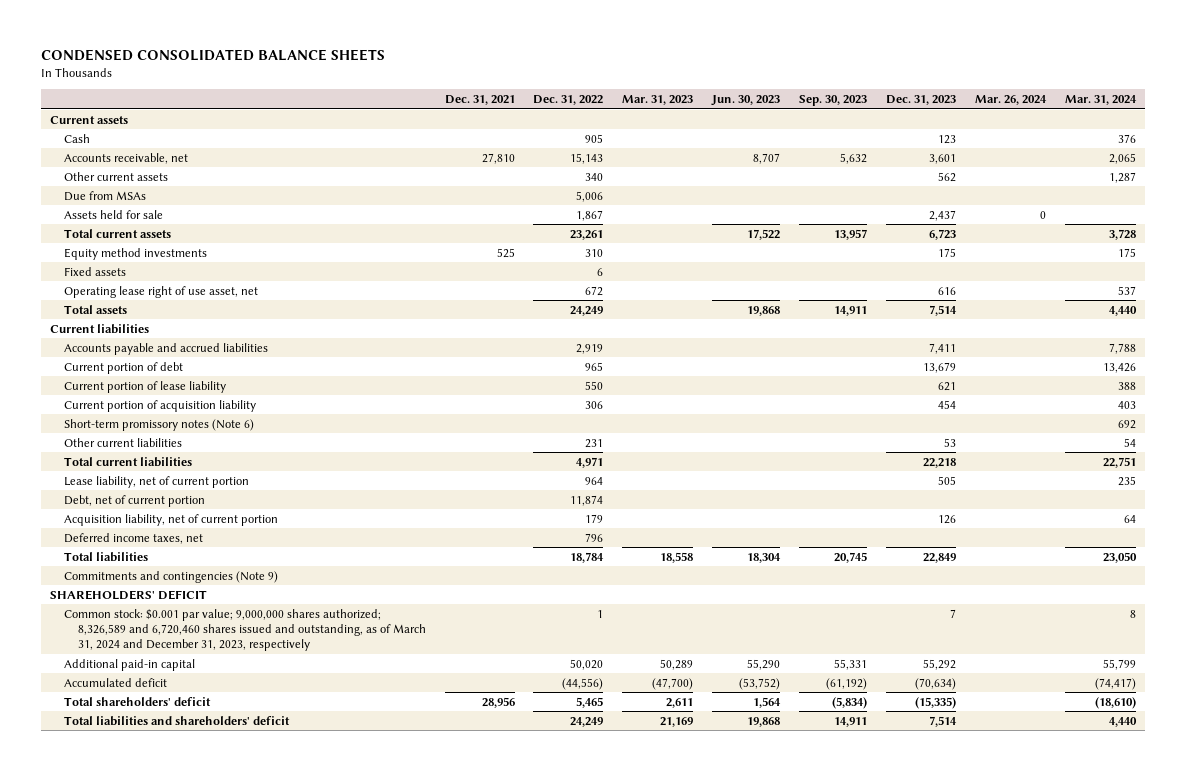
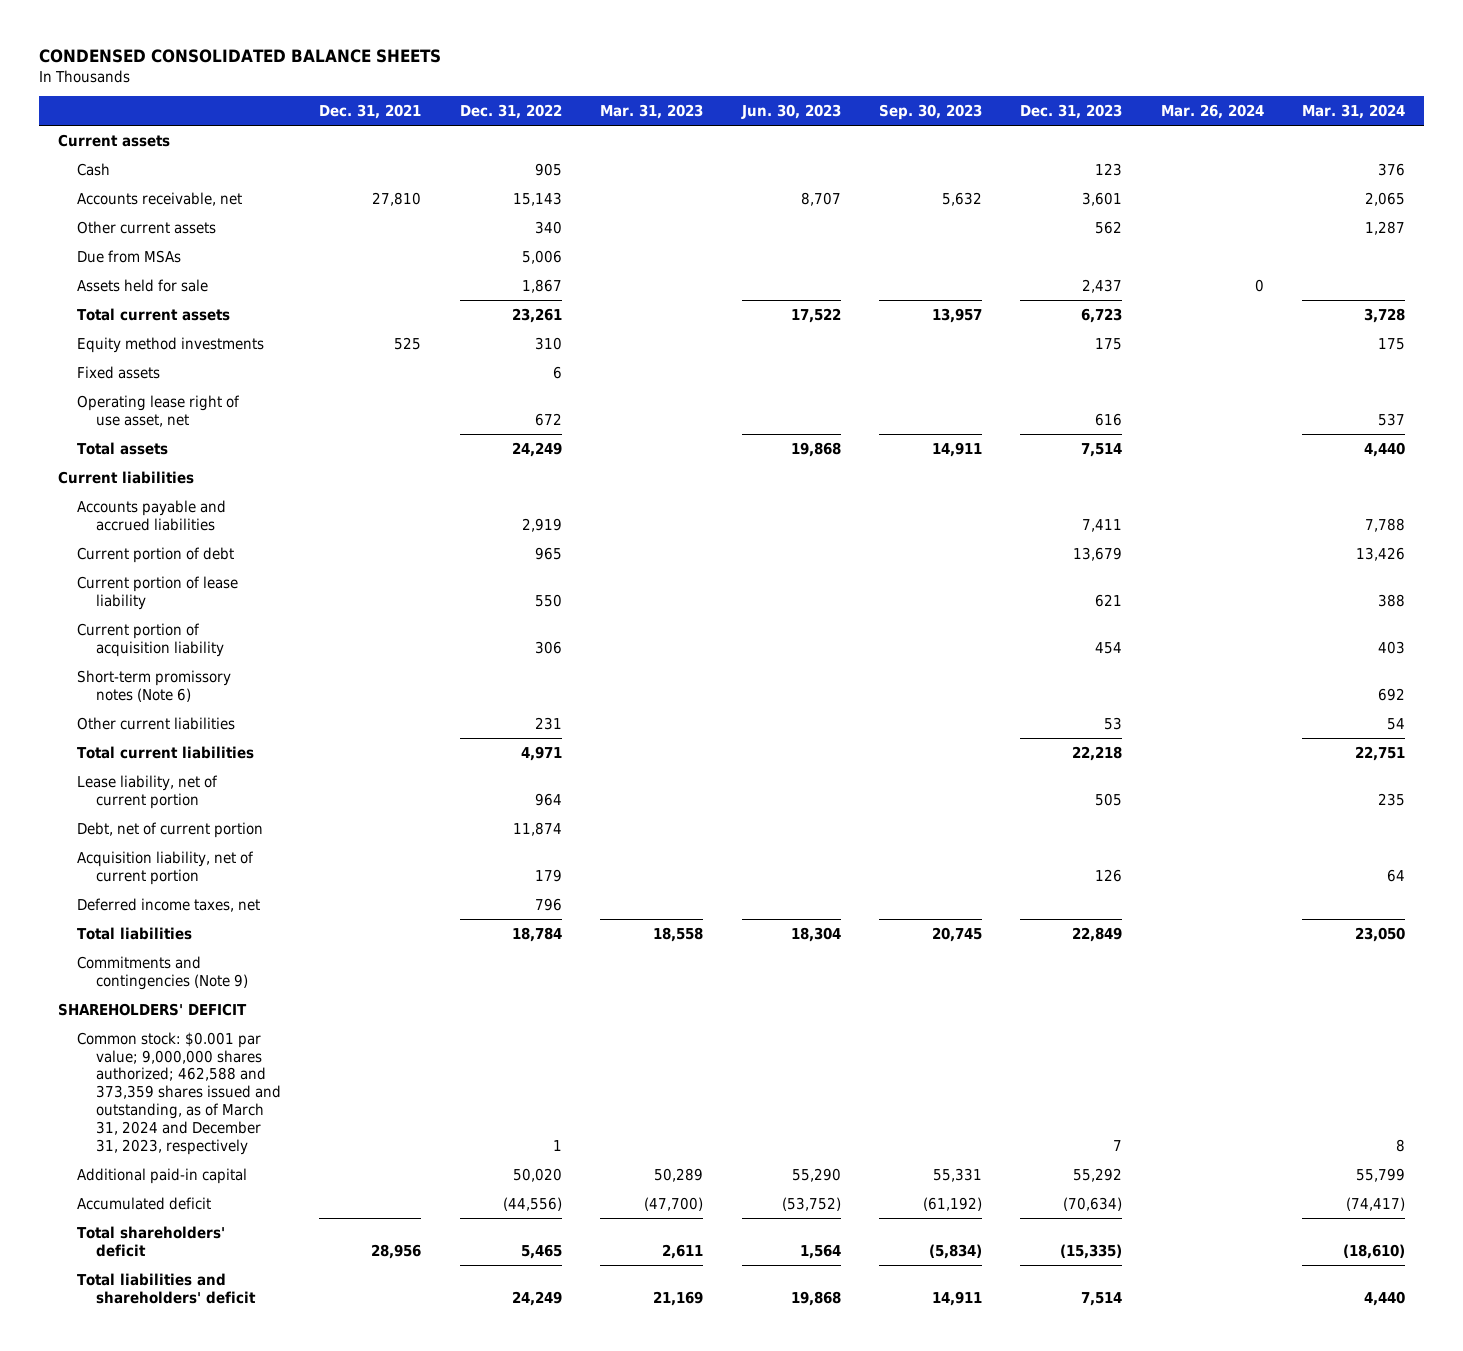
- Common stock: $0.001 par value; 9,000,000 shares authorized; 8,326,589 and 6,720,460 shares issued and outstanding, as of March 31, 2024 and December 31, 2023, respectively | | 1 | | | | 7 | | 8
+ Common stock: $0.001 par value; 9,000,000 shares authorized; 462,588 and 373,359 shares issued and outstanding, as of March 31, 2024 and December 31, 2023, respectively | | 1 | | | | 7 | | 8

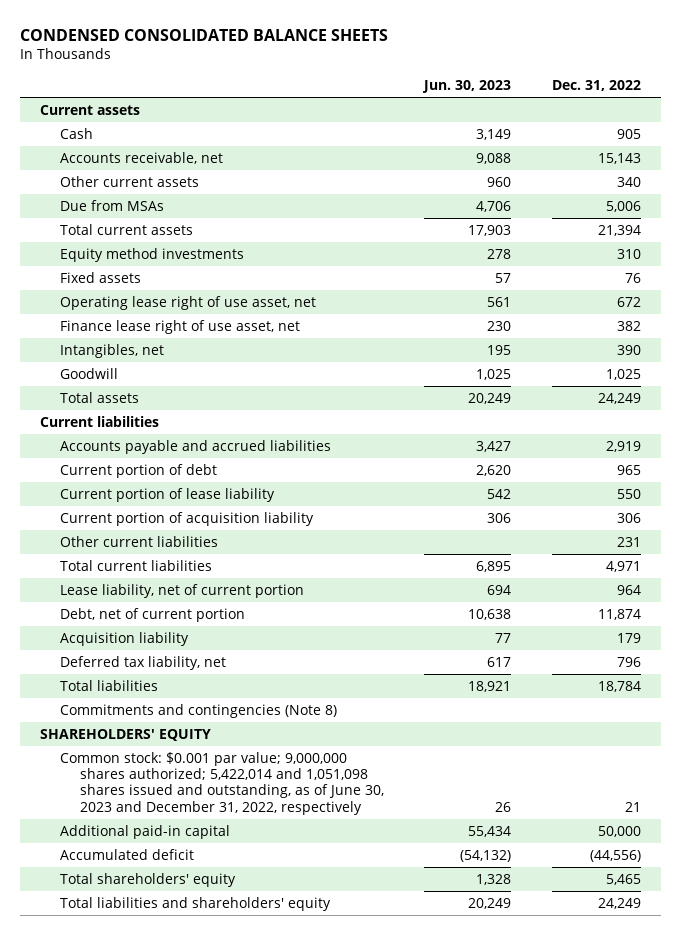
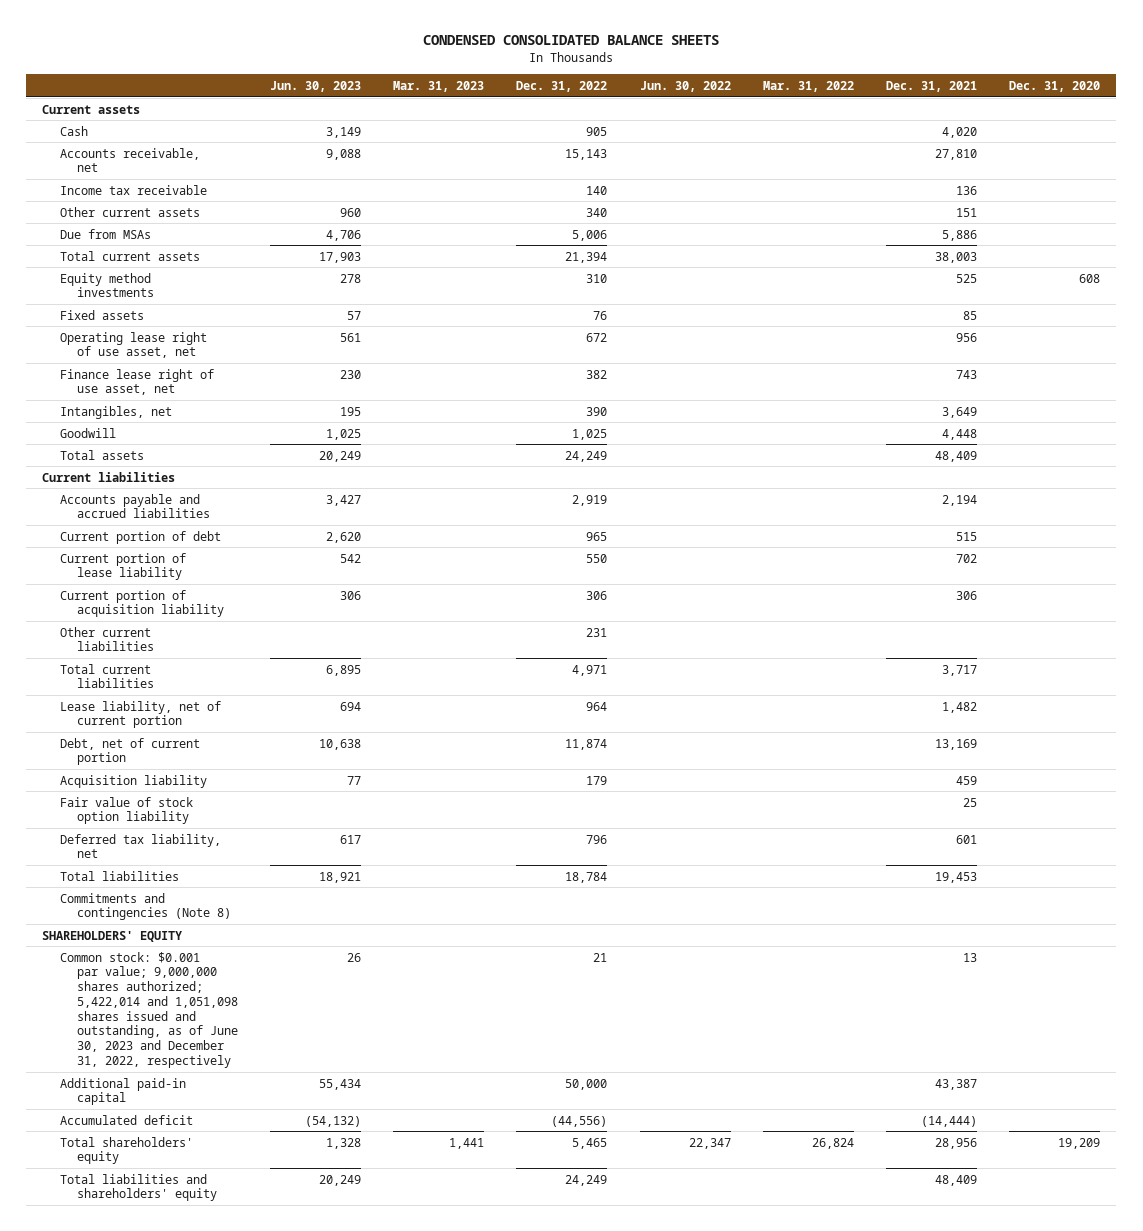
- | Jun. 30, 2023 | Dec. 31, 2022
+ | Jun. 30, 2023 | Mar. 31, 2023 | Dec. 31, 2022 | Jun. 30, 2022 | Mar. 31, 2022 | Dec. 31, 2021 | Dec. 31, 2020
+ Income tax receivable | | | 140 | | | 136 |
+ Fair value of stock option liability | | | | | | 25 |

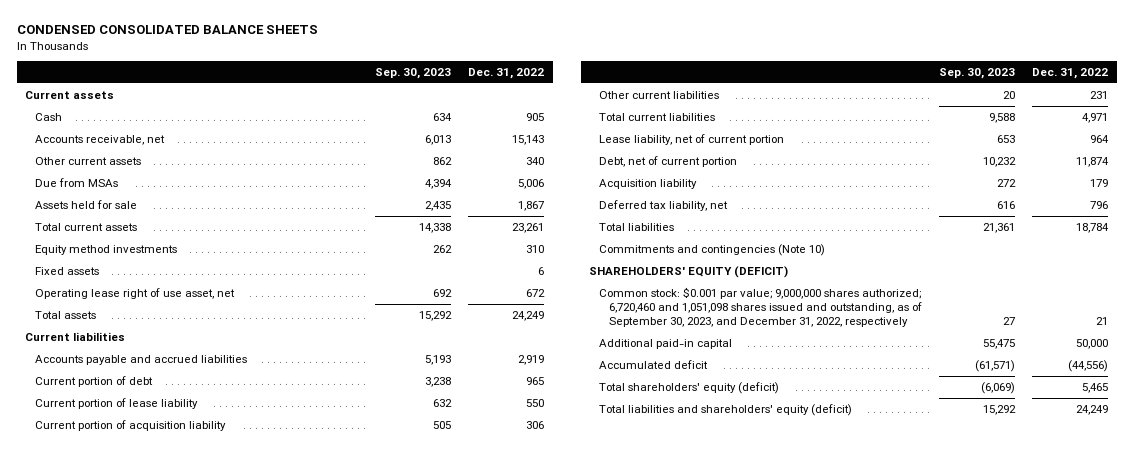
- | Jun. 30, 2023 | Mar. 31, 2023 | Dec. 31, 2022 | Jun. 30, 2022 | Mar. 31, 2022 | Dec. 31, 2021 | Dec. 31, 2020
+ | Sep. 30, 2023 | Dec. 31, 2022
- Income tax receivable | | | 140 | | | 136 |
- Total current assets | 17,903 | | 21,394 | | | 38,003 |
+ Assets held for sale | 2,435 | 1,867
+ Total current assets | 14,338 | 23,261
- Fixed assets | 57 | | 76 | | | 85 |
+ Fixed assets | | 6
- Finance lease right of use asset, net | 230 | | 382 | | | 743 |
- Intangibles, net | 195 | | 390 | | | 3,649 |
- Goodwill | 1,025 | | 1,025 | | | 4,448 |
- Fair value of stock option liability | | | | | | 25 |
- Commitments and contingencies (Note 8)
- SHAREHOLDERS' EQUITY
- Common stock: $0.001 par value; 9,000,000 shares authorized; 5,422,014 and 1,051,098 shares issued and outstanding, as of June 30, 2023 and December 31, 2022, respectively | 26 | | 21 | | | 13 |
+ Commitments and contingencies (Note 10)
+ SHAREHOLDERS' EQUITY (DEFICIT)
+ Common stock: $0.001 par value; 9,000,000 shares authorized; 6,720,460 and 1,051,098 shares issued and outstanding, as of September 30, 2023, and December 31, 2022, respectively | 27 | 21
- Total shareholders' equity | 1,328 | 1,441 | 5,465 | 22,347 | 26,824 | 28,956 | 19,209
- Total liabilities and shareholders' equity | 20,249 | | 24,249 | | | 48,409 |
+ Total shareholders' equity (deficit) | (6,069) | 5,465
+ Total liabilities and shareholders' equity (deficit) | 15,292 | 24,249

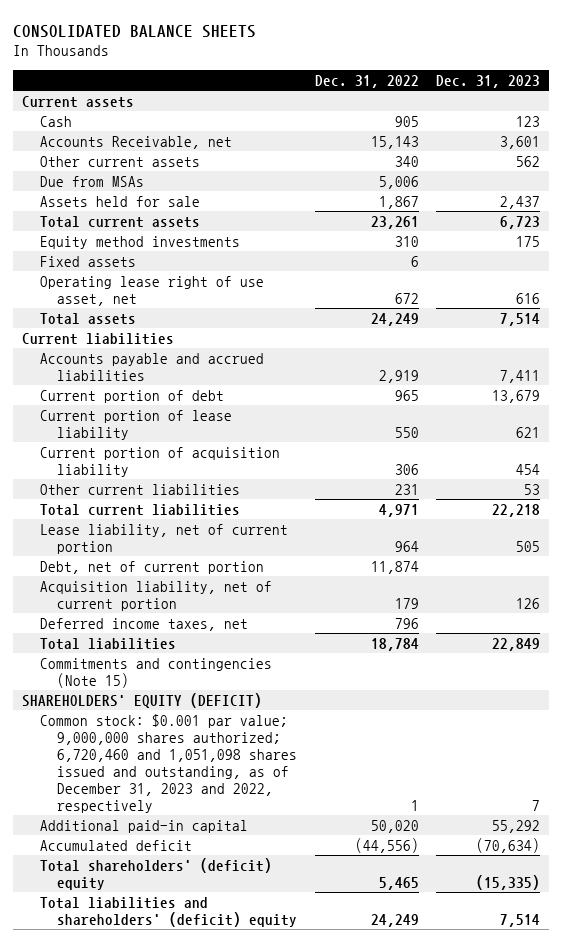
- CONDENSED CONSOLIDATED BALANCE SHEETS
+ CONSOLIDATED BALANCE SHEETS
- | Sep. 30, 2023 | Dec. 31, 2022
+ | Dec. 31, 2022 | Dec. 31, 2023
- Accounts receivable, net | 6,013 | 15,143
+ Accounts Receivable, net | 15,143 | 3,601
- Acquisition liability | 272 | 179
- Deferred tax liability, net | 616 | 796
+ Acquisition liability, net of current portion | 179 | 126
+ Deferred income taxes, net | 796 |
- Commitments and contingencies (Note 10)
+ Commitments and contingencies (Note 15)
- Common stock: $0.001 par value; 9,000,000 shares authorized; 6,720,460 and 1,051,098 shares issued and outstanding, as of September 30, 2023, and December 31, 2022, respectively | 27 | 21
- Additional paid-in capital | 55,475 | 50,000
+ Common stock: $0.001 par value; 9,000,000 shares authorized; 6,720,460 and 1,051,098 shares issued and outstanding, as of December 31, 2023 and 2022, respectively | 1 | 7
+ Additional paid-in capital | 50,020 | 55,292
- Total shareholders' equity (deficit) | (6,069) | 5,465
- Total liabilities and shareholders' equity (deficit) | 15,292 | 24,249
+ Total shareholders' (deficit) equity | 5,465 | (15,335)
+ Total liabilities and shareholders' (deficit) equity | 24,249 | 7,514

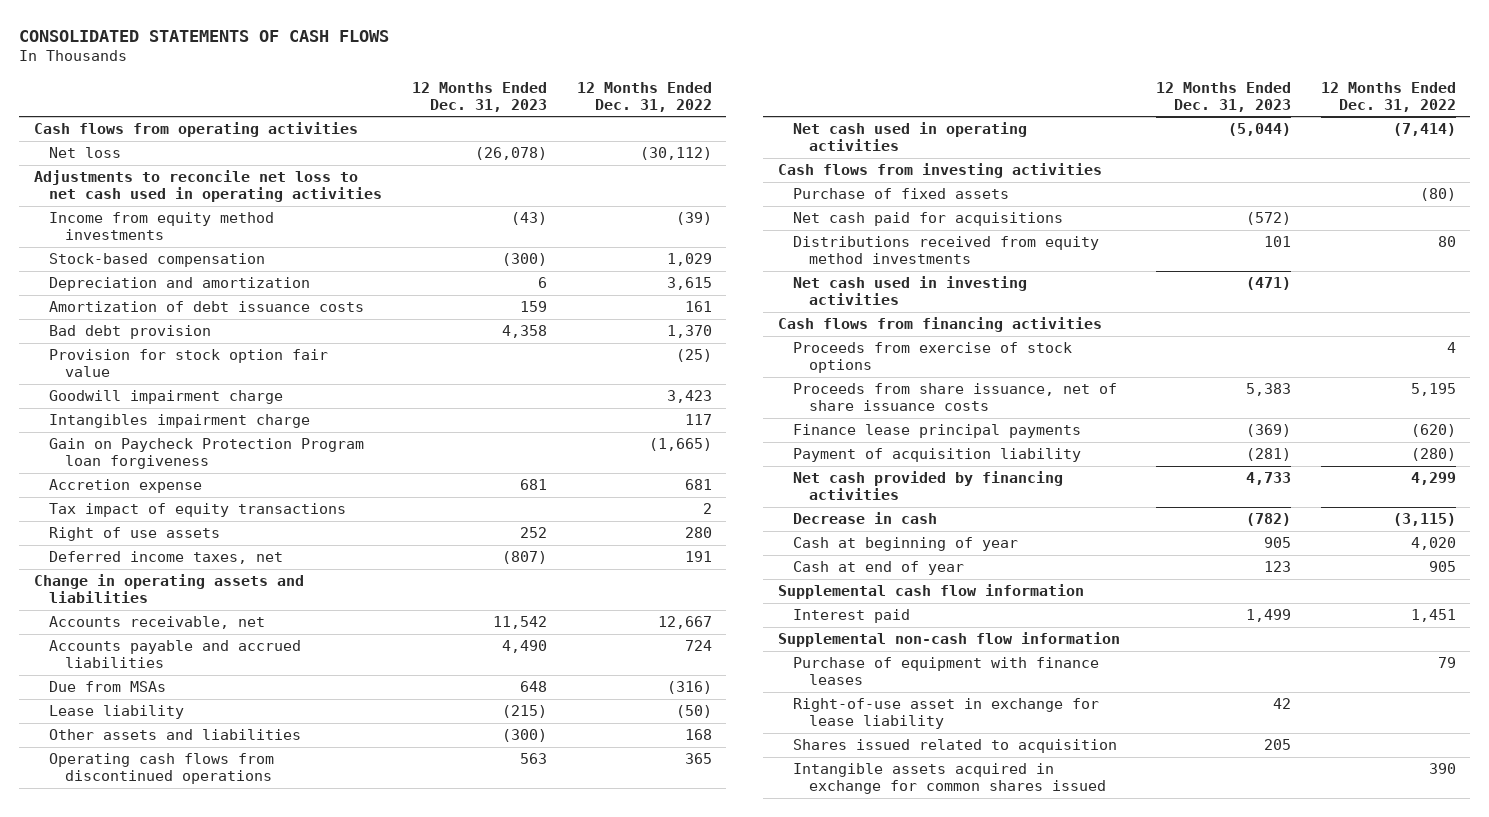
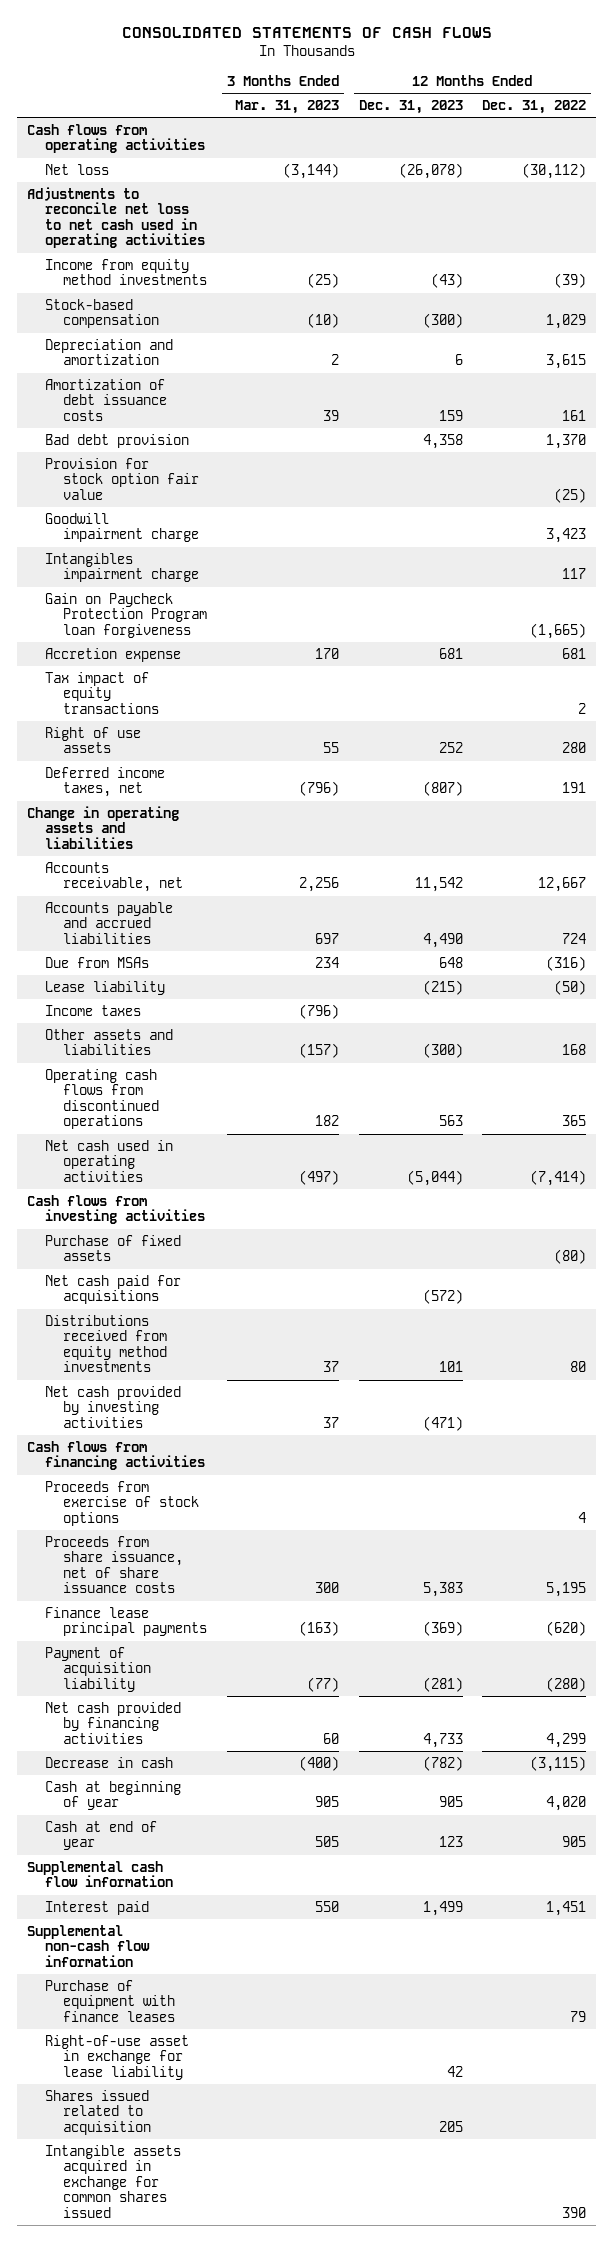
- | 12 Months Ended Dec. 31, 2023 | 12 Months Ended Dec. 31, 2022
+ | 3 Months Ended Mar. 31, 2023 | 12 Months Ended Dec. 31, 2023 | 12 Months Ended Dec. 31, 2022
+ Income taxes | (796) | |
- Net cash used in investing activities | (471) |
+ Net cash provided by investing activities | 37 | (471) |

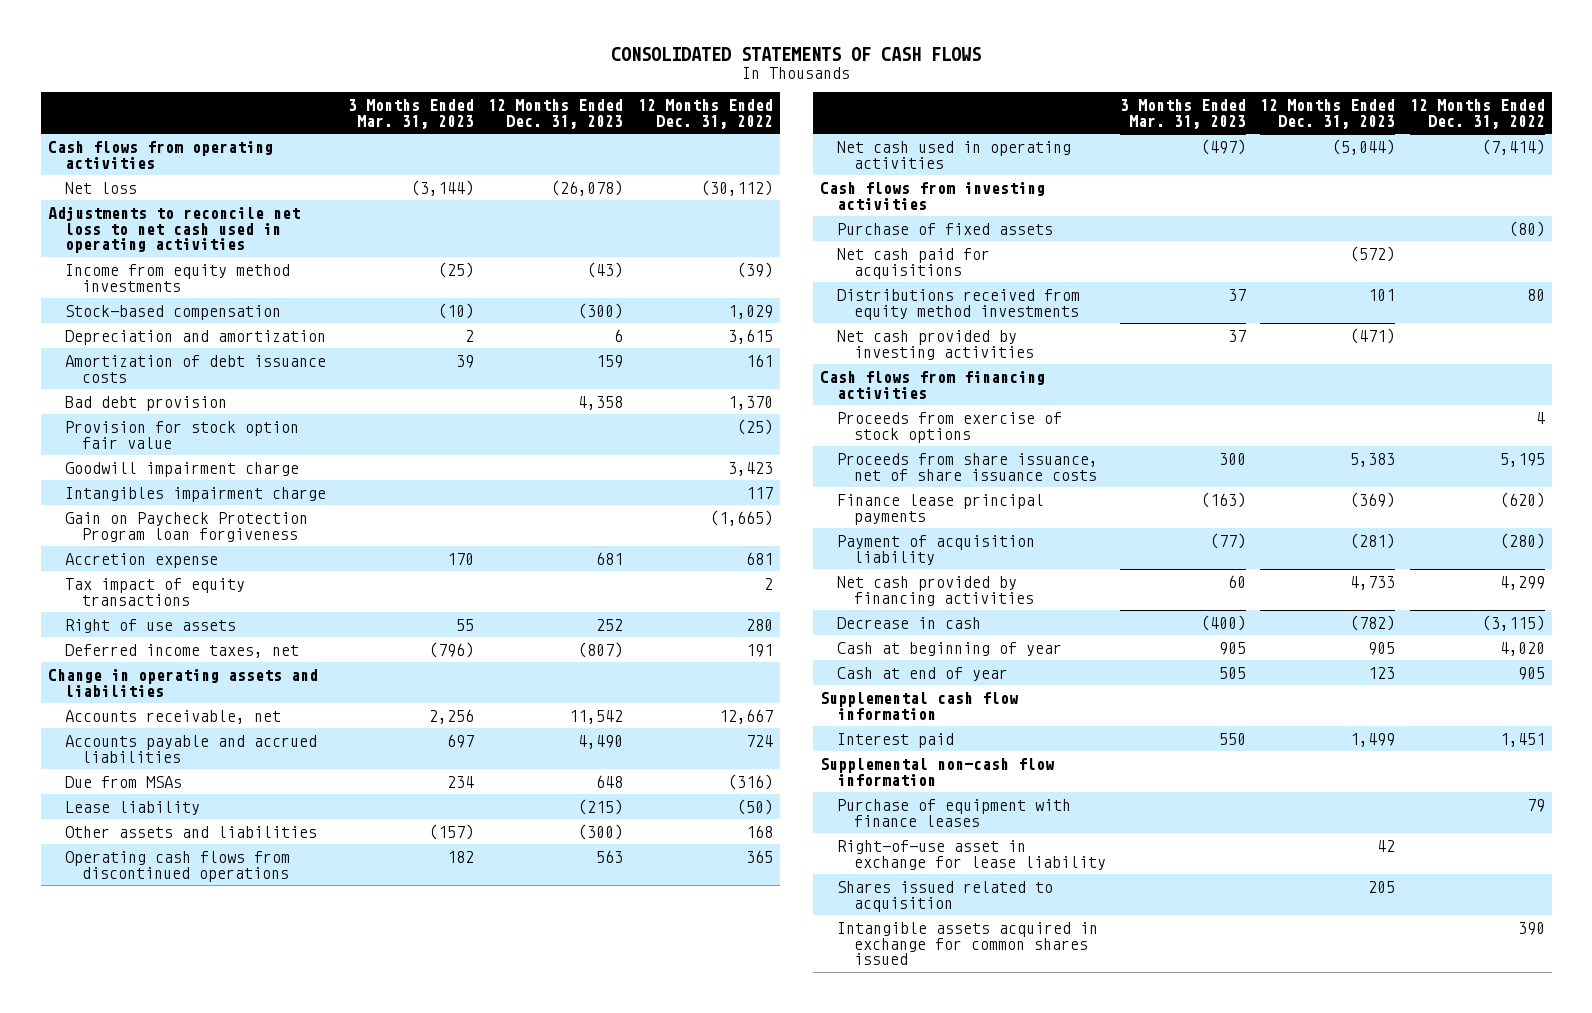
- Income taxes | (796) | |

